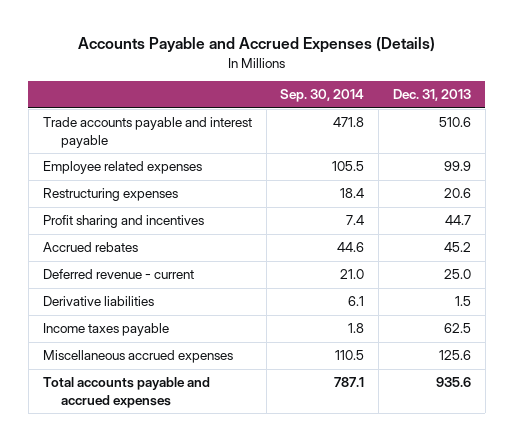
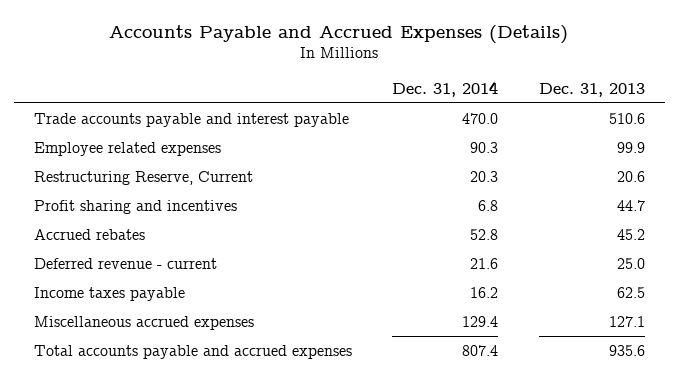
- | Sep. 30, 2014 | Dec. 31, 2013
+ | Dec. 31, 2014 | Dec. 31, 2013
- Restructuring expenses | 18.4 | 20.6
+ Restructuring Reserve, Current | 20.3 | 20.6
- Derivative liabilities | 6.1 | 1.5
- Miscellaneous accrued expenses | 110.5 | 125.6
+ Miscellaneous accrued expenses | 129.4 | 127.1

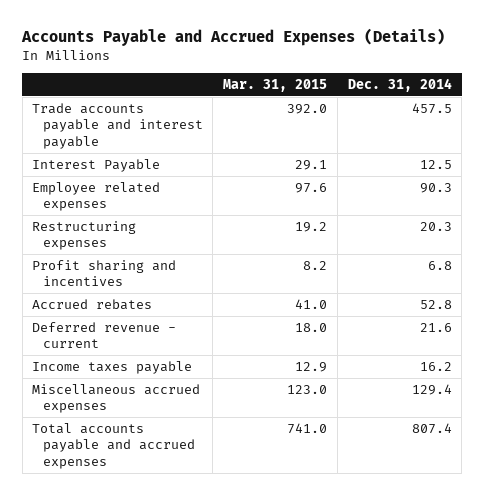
- | Dec. 31, 2014 | Dec. 31, 2013
+ | Mar. 31, 2015 | Dec. 31, 2014
- Trade accounts payable and interest payable | 470.0 | 510.6
+ Trade accounts payable and interest payable | 392.0 | 457.5
+ Interest Payable | 29.1 | 12.5
- Restructuring Reserve, Current | 20.3 | 20.6
+ Restructuring expenses | 19.2 | 20.3

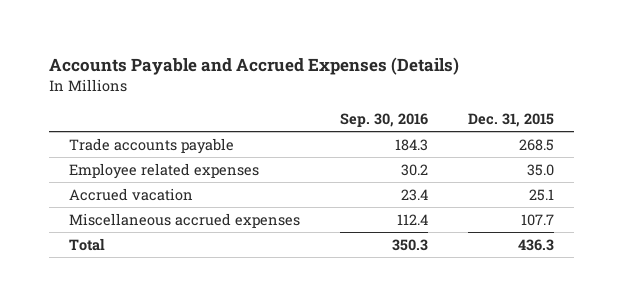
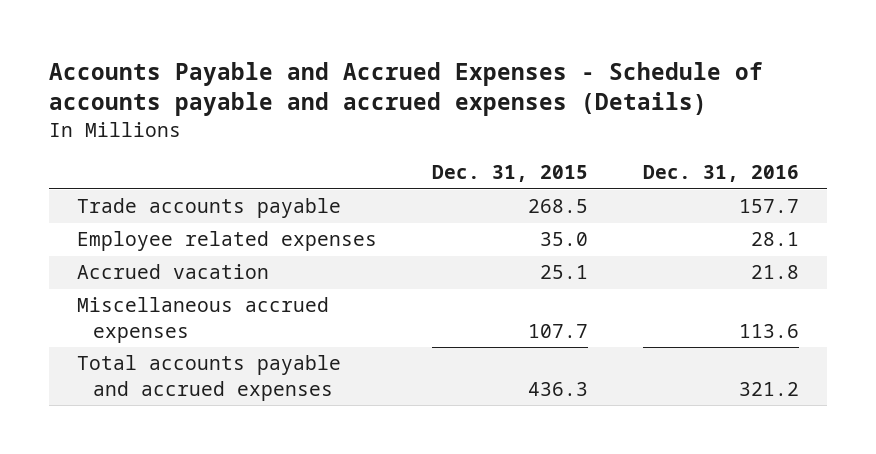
- Accounts Payable and Accrued Expenses (Details)
+ Accounts Payable and Accrued Expenses - Schedule of accounts payable and accrued expenses (Details)
- | Sep. 30, 2016 | Dec. 31, 2015
+ | Dec. 31, 2015 | Dec. 31, 2016
- Total | 350.3 | 436.3
+ Total accounts payable and accrued expenses | 436.3 | 321.2

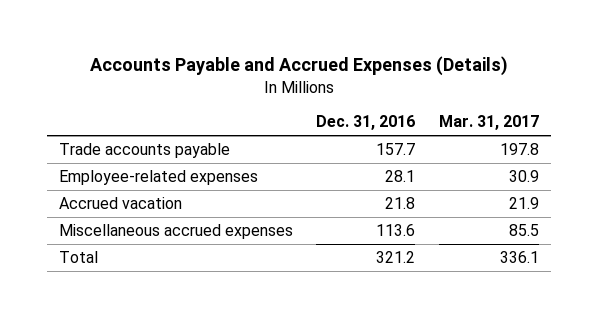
- Accounts Payable and Accrued Expenses - Schedule of accounts payable and accrued expenses (Details)
+ Accounts Payable and Accrued Expenses (Details)
- | Dec. 31, 2015 | Dec. 31, 2016
+ | Dec. 31, 2016 | Mar. 31, 2017
- Employee related expenses | 35.0 | 28.1
+ Employee-related expenses | 28.1 | 30.9
- Total accounts payable and accrued expenses | 436.3 | 321.2
+ Total | 321.2 | 336.1

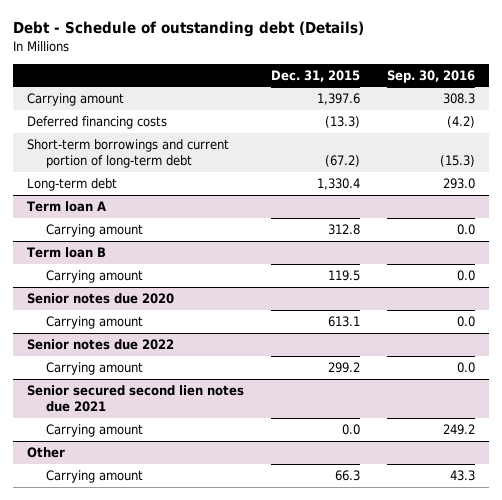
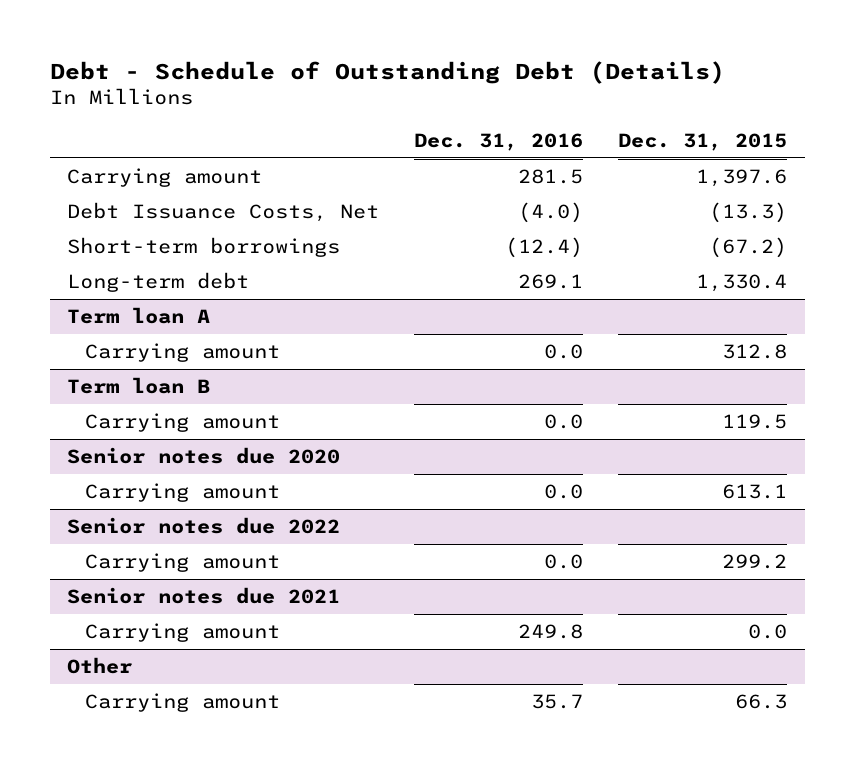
- Debt - Schedule of outstanding debt (Details)
+ Debt - Schedule of Outstanding Debt (Details)
- | Dec. 31, 2015 | Sep. 30, 2016
+ | Dec. 31, 2016 | Dec. 31, 2015
- Deferred financing costs | (13.3) | (4.2)
- Short-term borrowings and current portion of long-term debt | (67.2) | (15.3)
+ Debt Issuance Costs, Net | (4.0) | (13.3)
+ Short-term borrowings | (12.4) | (67.2)
- Senior secured second lien notes due 2021
+ Senior notes due 2021

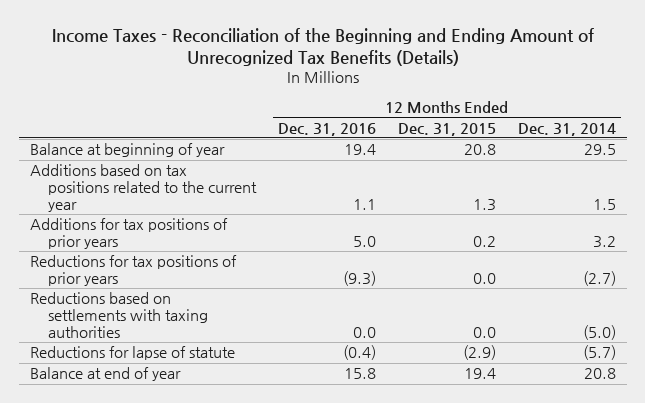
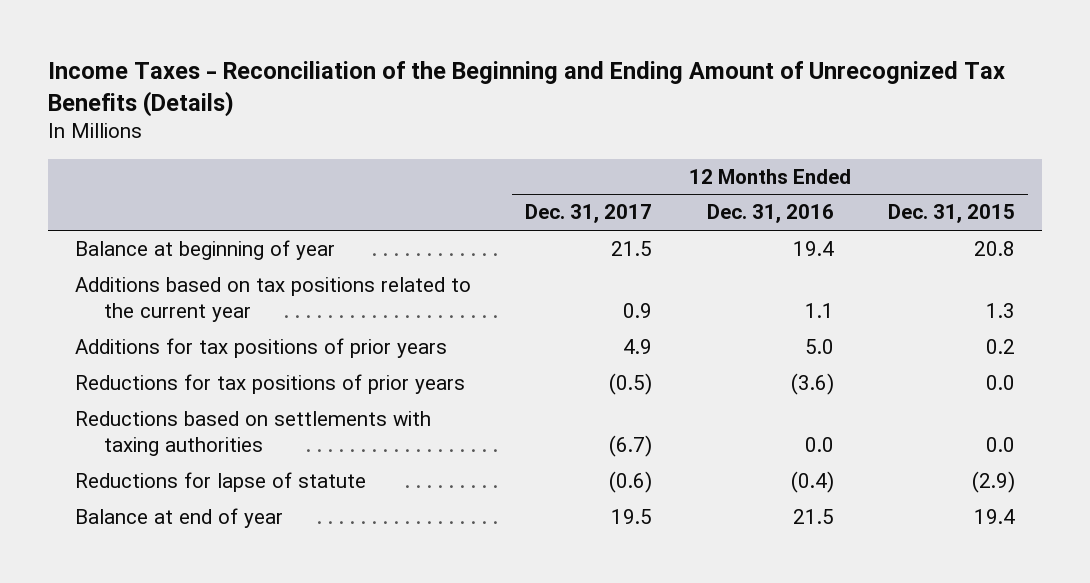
- | 12 Months Ended Dec. 31, 2016 | 12 Months Ended Dec. 31, 2015 | 12 Months Ended Dec. 31, 2014
+ | 12 Months Ended Dec. 31, 2017 | 12 Months Ended Dec. 31, 2016 | 12 Months Ended Dec. 31, 2015
- Reductions for tax positions of prior years | (9.3) | 0.0 | (2.7)
+ Reductions for tax positions of prior years | (0.5) | (3.6) | 0.0
- Balance at end of year | 15.8 | 19.4 | 20.8
+ Balance at end of year | 19.5 | 21.5 | 19.4

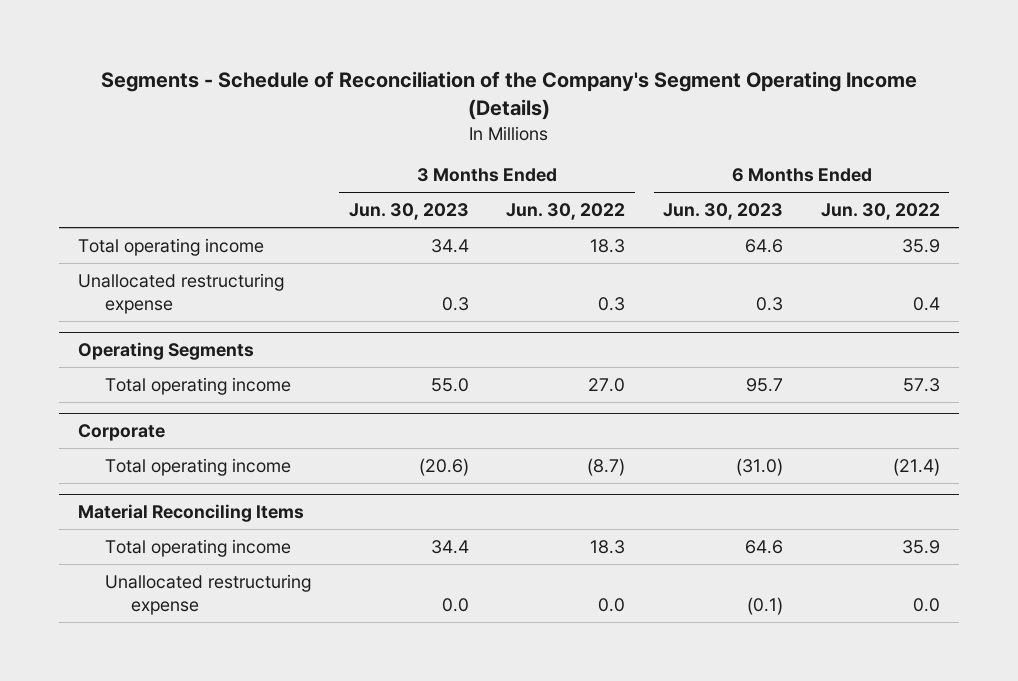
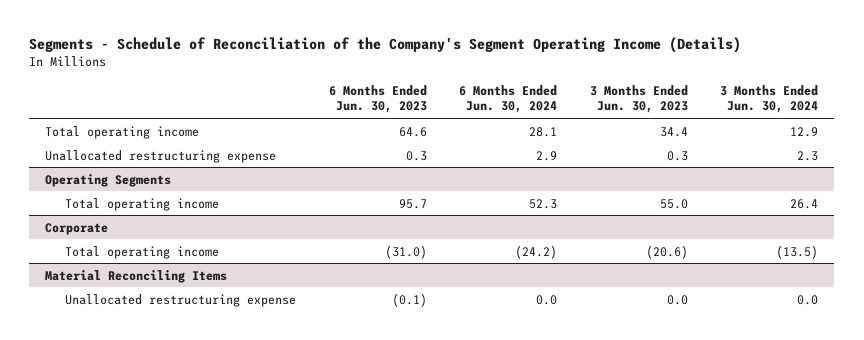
- | 3 Months Ended Jun. 30, 2023 | 3 Months Ended Jun. 30, 2022 | 6 Months Ended Jun. 30, 2023 | 6 Months Ended Jun. 30, 2022
+ | 6 Months Ended Jun. 30, 2023 | 6 Months Ended Jun. 30, 2024 | 3 Months Ended Jun. 30, 2023 | 3 Months Ended Jun. 30, 2024
@ Material Reconciling Items
- Total operating income | 34.4 | 18.3 | 64.6 | 35.9

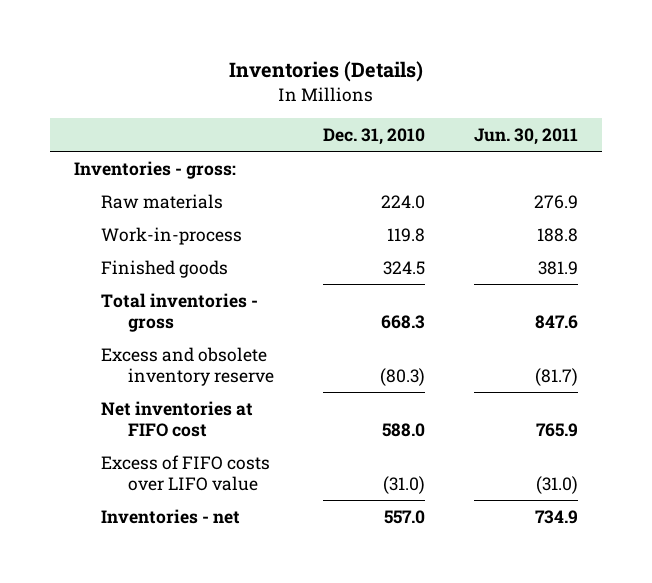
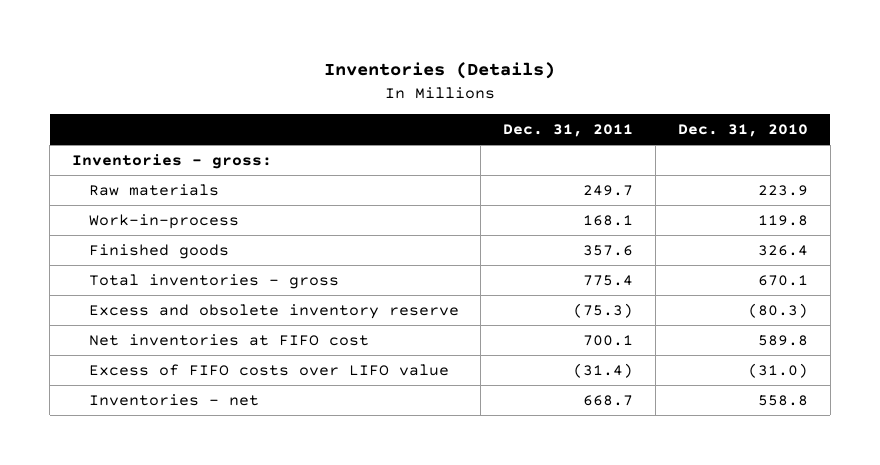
- | Dec. 31, 2010 | Jun. 30, 2011
+ | Dec. 31, 2011 | Dec. 31, 2010
- Raw materials | 224.0 | 276.9
+ Raw materials | 249.7 | 223.9
- Finished goods | 324.5 | 381.9
- Total inventories - gross | 668.3 | 847.6
+ Finished goods | 357.6 | 326.4
+ Total inventories - gross | 775.4 | 670.1
- Net inventories at FIFO cost | 588.0 | 765.9
+ Net inventories at FIFO cost | 700.1 | 589.8
- Inventories - net | 557.0 | 734.9
+ Inventories - net | 668.7 | 558.8

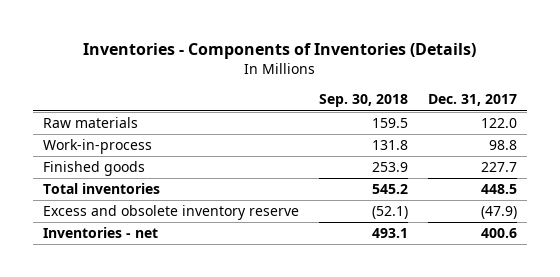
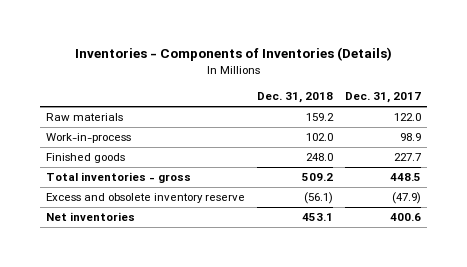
- | Sep. 30, 2018 | Dec. 31, 2017
+ | Dec. 31, 2018 | Dec. 31, 2017
- Work-in-process | 131.8 | 98.8
+ Work-in-process | 102.0 | 98.9
- Total inventories | 545.2 | 448.5
+ Total inventories - gross | 509.2 | 448.5
- Inventories - net | 493.1 | 400.6
+ Net inventories | 453.1 | 400.6

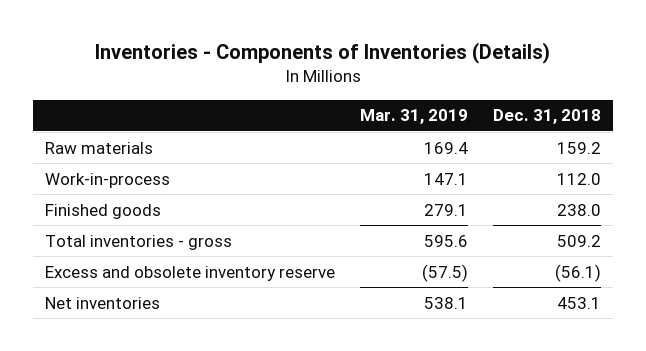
- | Dec. 31, 2018 | Dec. 31, 2017
+ | Mar. 31, 2019 | Dec. 31, 2018
- Work-in-process | 102.0 | 98.9
- Finished goods | 248.0 | 227.7
+ Work-in-process | 147.1 | 112.0
+ Finished goods | 279.1 | 238.0

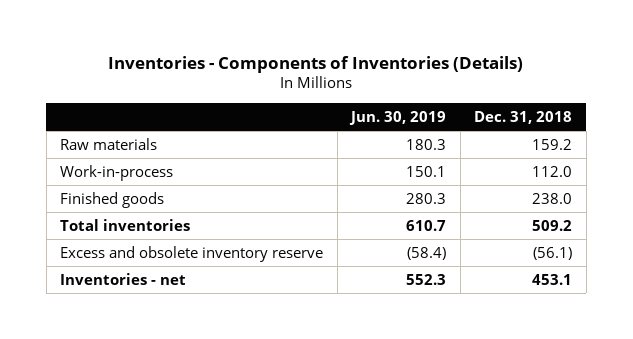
- | Mar. 31, 2019 | Dec. 31, 2018
+ | Jun. 30, 2019 | Dec. 31, 2018
- Total inventories - gross | 595.6 | 509.2
+ Total inventories | 610.7 | 509.2
- Net inventories | 538.1 | 453.1
+ Inventories - net | 552.3 | 453.1

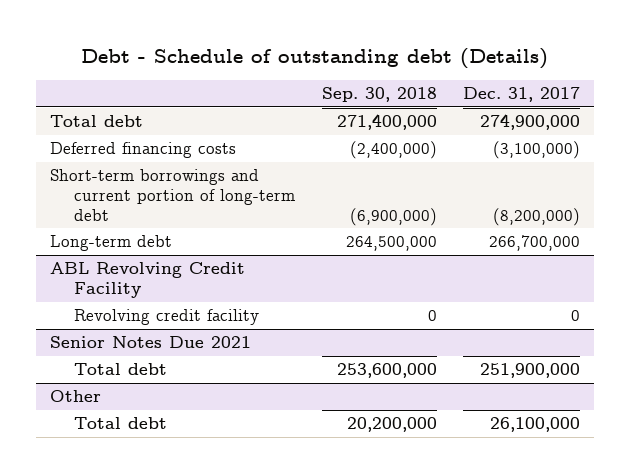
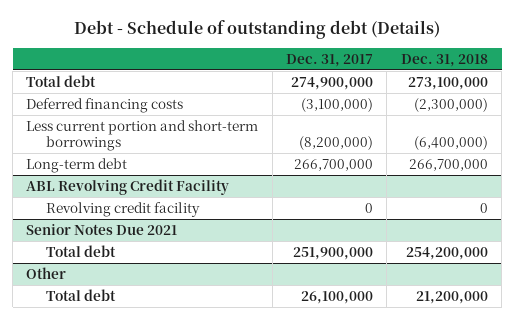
- | Sep. 30, 2018 | Dec. 31, 2017
+ | Dec. 31, 2017 | Dec. 31, 2018
- Short-term borrowings and current portion of long-term debt | (6,900,000) | (8,200,000)
+ Less current portion and short-term borrowings | (8,200,000) | (6,400,000)

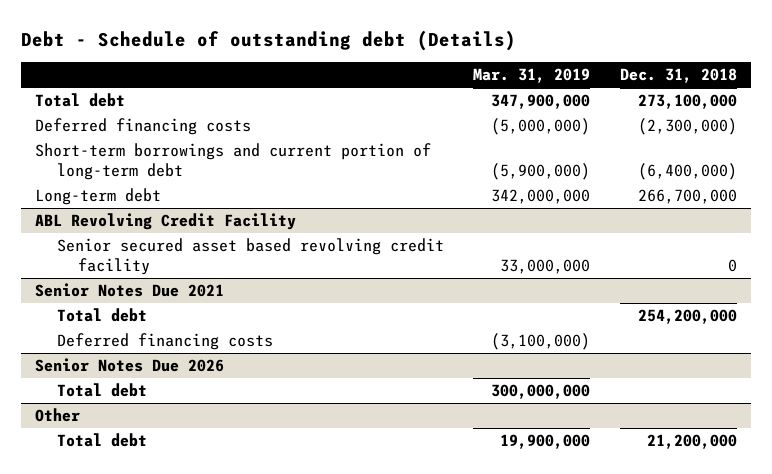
- | Dec. 31, 2017 | Dec. 31, 2018
+ | Mar. 31, 2019 | Dec. 31, 2018
- Less current portion and short-term borrowings | (8,200,000) | (6,400,000)
+ Short-term borrowings and current portion of long-term debt | (5,900,000) | (6,400,000)
@ ABL Revolving Credit Facility
- Revolving credit facility | 0 | 0
+ Senior secured asset based revolving credit facility | 33,000,000 | 0
@ Senior Notes Due 2021
+ Deferred financing costs | (3,100,000) |
+ Senior Notes Due 2026
+ Total debt | 300,000,000 |

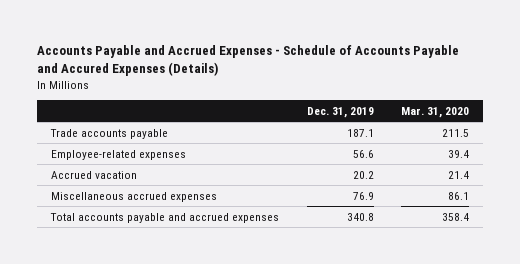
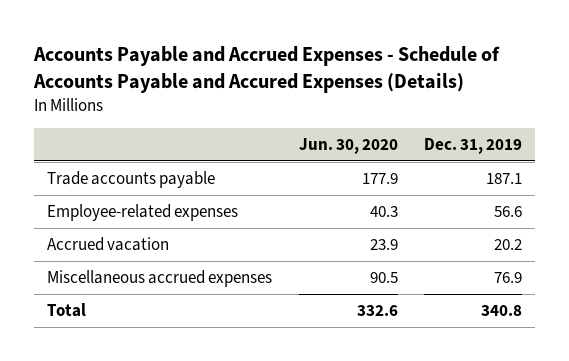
- | Dec. 31, 2019 | Mar. 31, 2020
+ | Jun. 30, 2020 | Dec. 31, 2019
- Total accounts payable and accrued expenses | 340.8 | 358.4
+ Total | 332.6 | 340.8

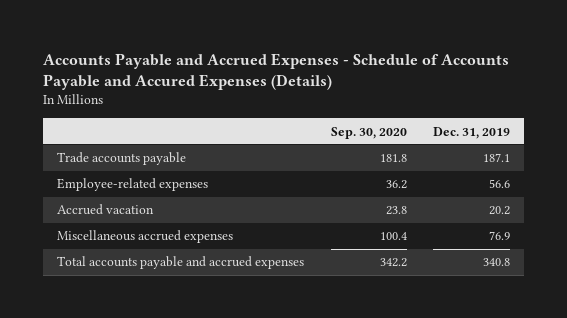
- | Jun. 30, 2020 | Dec. 31, 2019
+ | Sep. 30, 2020 | Dec. 31, 2019
- Total | 332.6 | 340.8
+ Total accounts payable and accrued expenses | 342.2 | 340.8

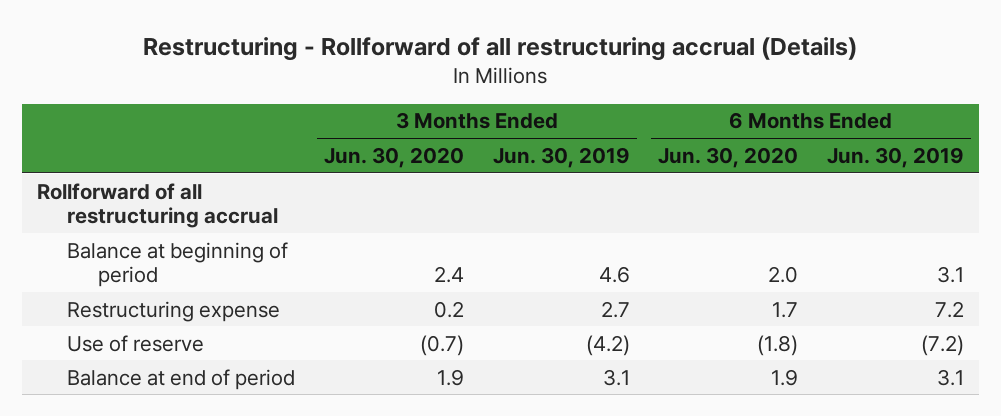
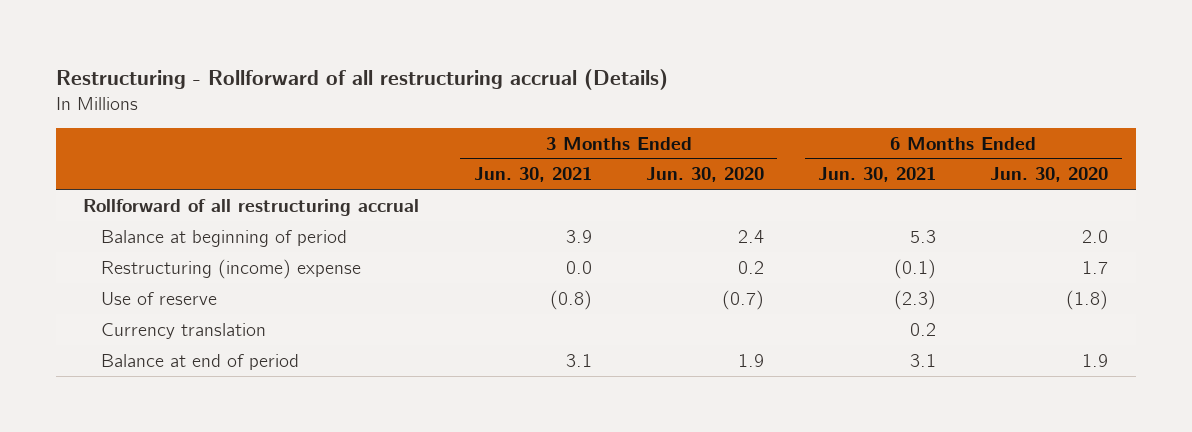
- | 3 Months Ended Jun. 30, 2020 | 3 Months Ended Jun. 30, 2019 | 6 Months Ended Jun. 30, 2020 | 6 Months Ended Jun. 30, 2019
+ | 3 Months Ended Jun. 30, 2021 | 3 Months Ended Jun. 30, 2020 | 6 Months Ended Jun. 30, 2021 | 6 Months Ended Jun. 30, 2020
- Restructuring expense | 0.2 | 2.7 | 1.7 | 7.2
+ Restructuring (income) expense | 0.0 | 0.2 | (0.1) | 1.7
+ Currency translation | | | 0.2 |

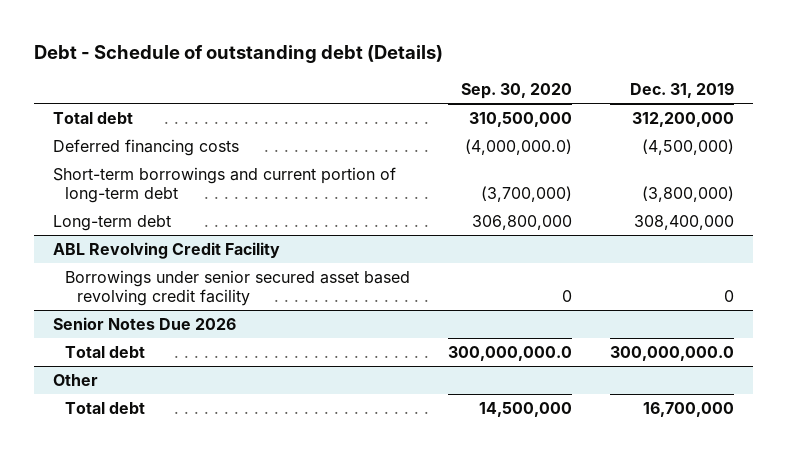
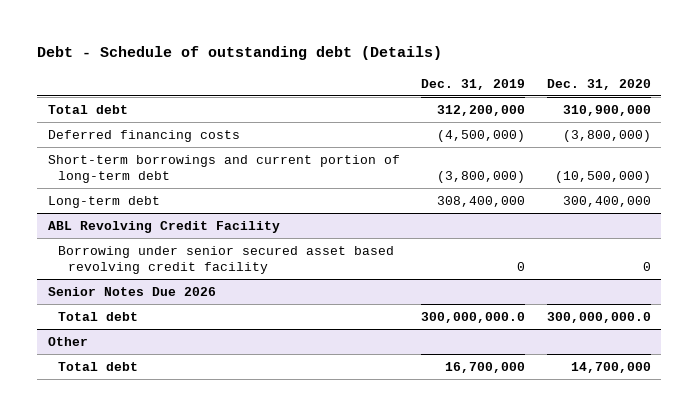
- | Sep. 30, 2020 | Dec. 31, 2019
+ | Dec. 31, 2019 | Dec. 31, 2020
@ ABL Revolving Credit Facility
- Borrowings under senior secured asset based revolving credit facility | 0 | 0
+ Borrowing under senior secured asset based revolving credit facility | 0 | 0

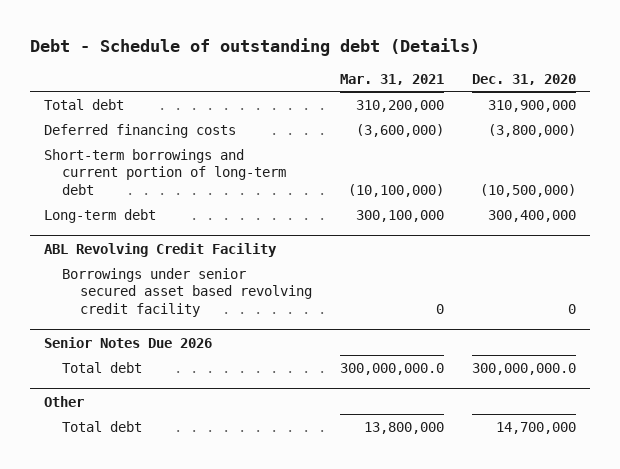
- | Dec. 31, 2019 | Dec. 31, 2020
+ | Mar. 31, 2021 | Dec. 31, 2020
@ ABL Revolving Credit Facility
- Borrowing under senior secured asset based revolving credit facility | 0 | 0
+ Borrowings under senior secured asset based revolving credit facility | 0 | 0

